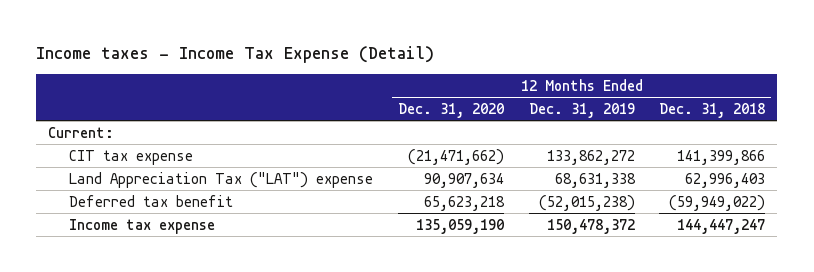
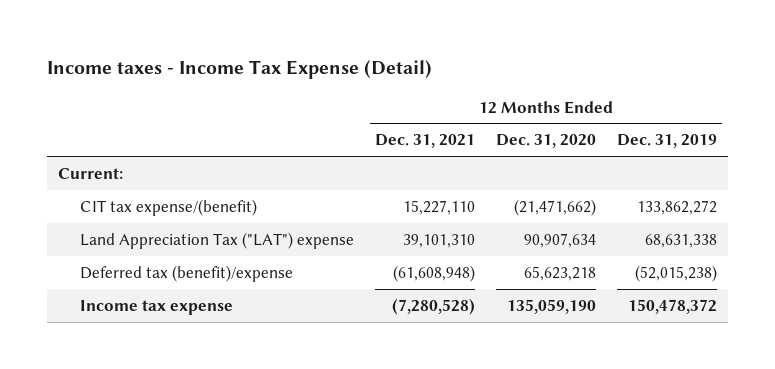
- | 12 Months Ended Dec. 31, 2020 | 12 Months Ended Dec. 31, 2019 | 12 Months Ended Dec. 31, 2018
+ | 12 Months Ended Dec. 31, 2021 | 12 Months Ended Dec. 31, 2020 | 12 Months Ended Dec. 31, 2019
- CIT tax expense | (21,471,662) | 133,862,272 | 141,399,866
+ CIT tax expense/(benefit) | 15,227,110 | (21,471,662) | 133,862,272
- Deferred tax benefit | 65,623,218 | (52,015,238) | (59,949,022)
+ Deferred tax (benefit)/expense | (61,608,948) | 65,623,218 | (52,015,238)

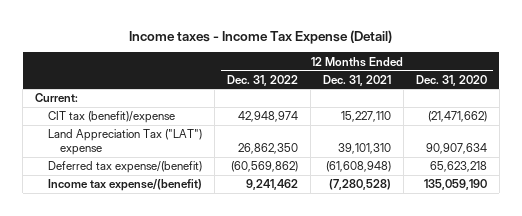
- | 12 Months Ended Dec. 31, 2021 | 12 Months Ended Dec. 31, 2020 | 12 Months Ended Dec. 31, 2019
+ | 12 Months Ended Dec. 31, 2022 | 12 Months Ended Dec. 31, 2021 | 12 Months Ended Dec. 31, 2020
- CIT tax expense/(benefit) | 15,227,110 | (21,471,662) | 133,862,272
+ CIT tax (benefit)/expense | 42,948,974 | 15,227,110 | (21,471,662)
- Deferred tax (benefit)/expense | (61,608,948) | 65,623,218 | (52,015,238)
- Income tax expense | (7,280,528) | 135,059,190 | 150,478,372
+ Deferred tax expense/(benefit) | (60,569,862) | (61,608,948) | 65,623,218
+ Income tax expense/(benefit) | 9,241,462 | (7,280,528) | 135,059,190

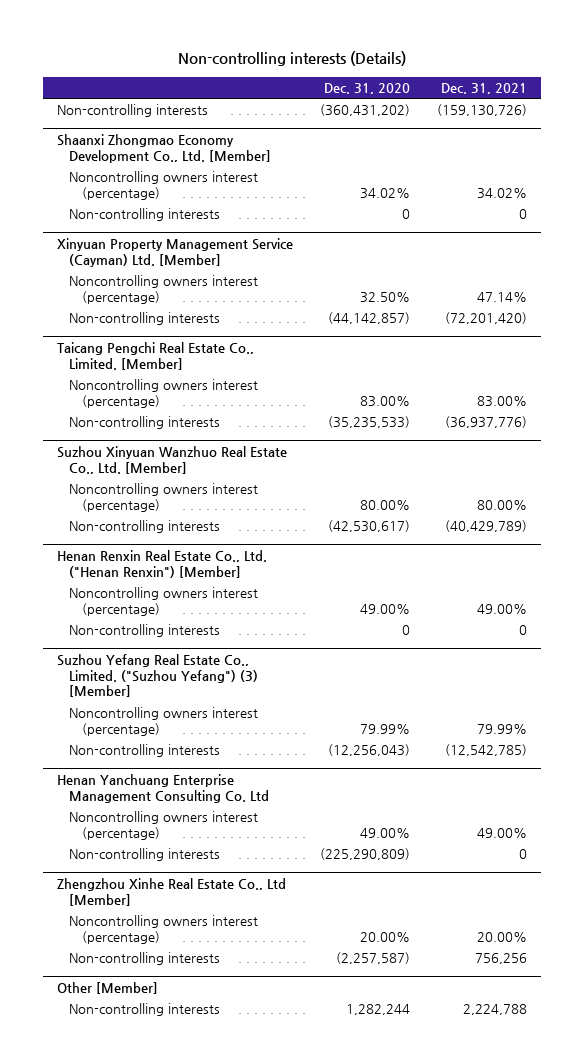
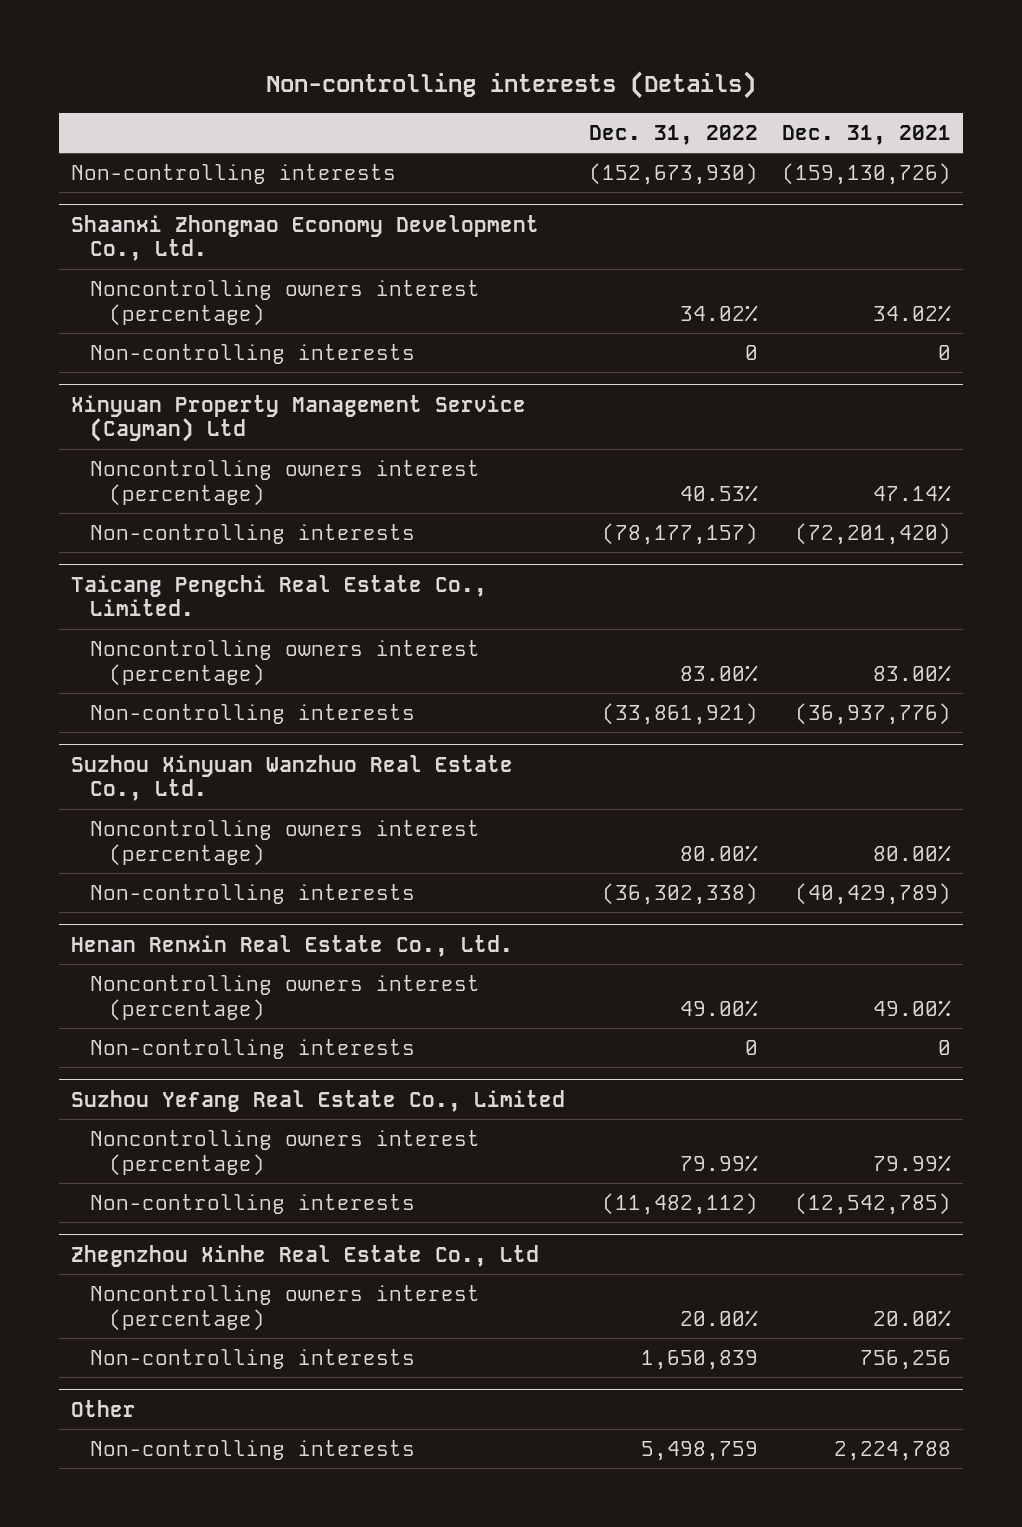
- | Dec. 31, 2020 | Dec. 31, 2021
+ | Dec. 31, 2022 | Dec. 31, 2021
- Shaanxi Zhongmao Economy Development Co., Ltd. [Member]
+ Shaanxi Zhongmao Economy Development Co., Ltd.
- Xinyuan Property Management Service (Cayman) Ltd. [Member]
+ Xinyuan Property Management Service (Cayman) Ltd
- Taicang Pengchi Real Estate Co., Limited. [Member]
+ Taicang Pengchi Real Estate Co., Limited.
- Suzhou Xinyuan Wanzhuo Real Estate Co., Ltd. [Member]
+ Suzhou Xinyuan Wanzhuo Real Estate Co., Ltd.
- Henan Renxin Real Estate Co., Ltd. ("Henan Renxin") [Member]
+ Henan Renxin Real Estate Co., Ltd.
- Suzhou Yefang Real Estate Co., Limited. ("Suzhou Yefang") (3) [Member]
+ Suzhou Yefang Real Estate Co., Limited
- Henan Yanchuang Enterprise Management Consulting Co. Ltd
- Noncontrolling owners interest (percentage) | 49.00% | 49.00%
- Non-controlling interests | (225,290,809) | 0
- Zhengzhou Xinhe Real Estate Co., Ltd [Member]
+ Zhegnzhou Xinhe Real Estate Co., Ltd
- Other [Member]
+ Other

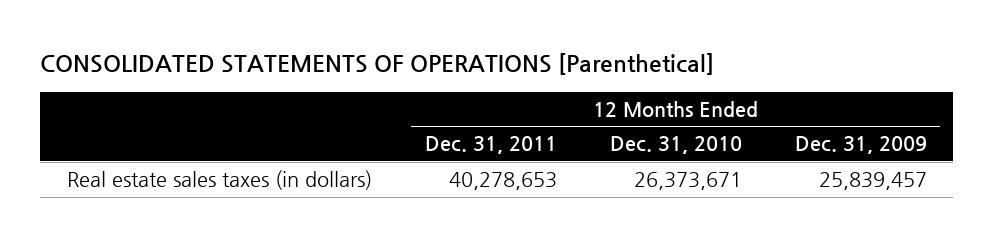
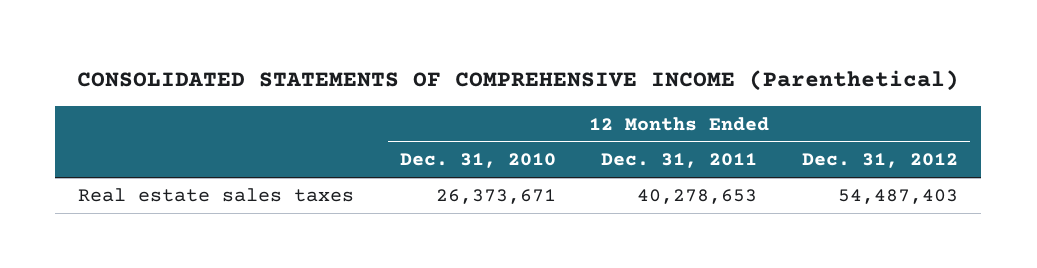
- CONSOLIDATED STATEMENTS OF OPERATIONS [Parenthetical]
+ CONSOLIDATED STATEMENTS OF COMPREHENSIVE INCOME (Parenthetical)
- | 12 Months Ended Dec. 31, 2011 | 12 Months Ended Dec. 31, 2010 | 12 Months Ended Dec. 31, 2009
+ | 12 Months Ended Dec. 31, 2010 | 12 Months Ended Dec. 31, 2011 | 12 Months Ended Dec. 31, 2012
- Real estate sales taxes (in dollars) | 40,278,653 | 26,373,671 | 25,839,457
+ Real estate sales taxes | 26,373,671 | 40,278,653 | 54,487,403

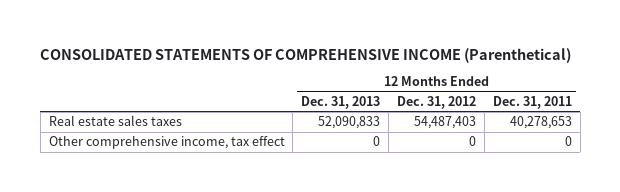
- | 12 Months Ended Dec. 31, 2010 | 12 Months Ended Dec. 31, 2011 | 12 Months Ended Dec. 31, 2012
+ | 12 Months Ended Dec. 31, 2013 | 12 Months Ended Dec. 31, 2012 | 12 Months Ended Dec. 31, 2011
+ Other comprehensive income, tax effect | 0 | 0 | 0

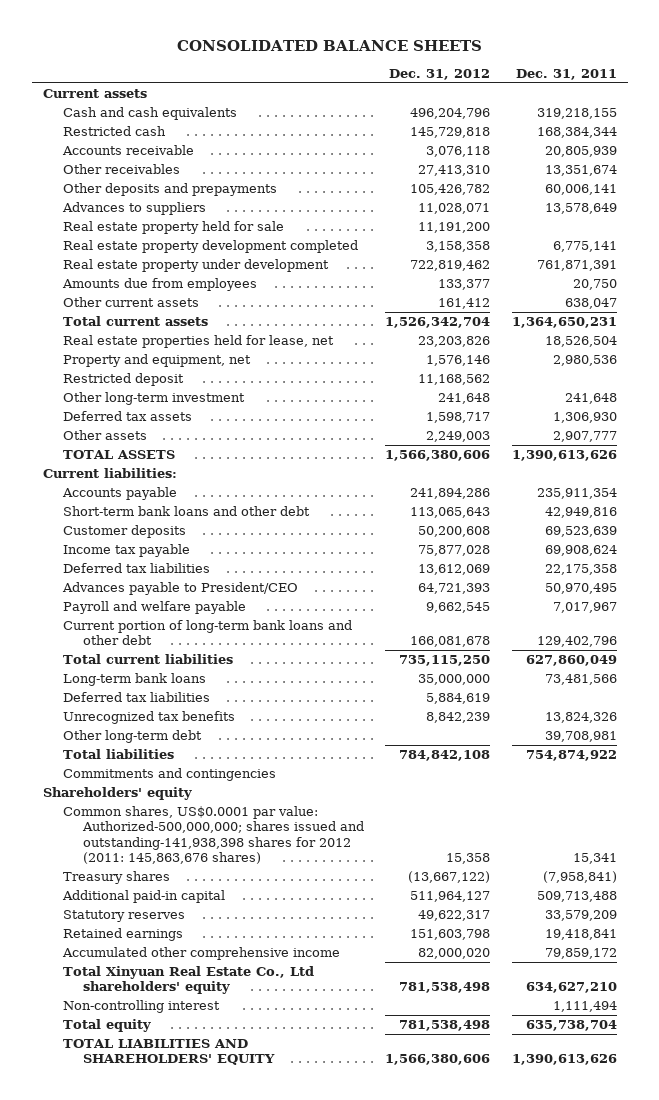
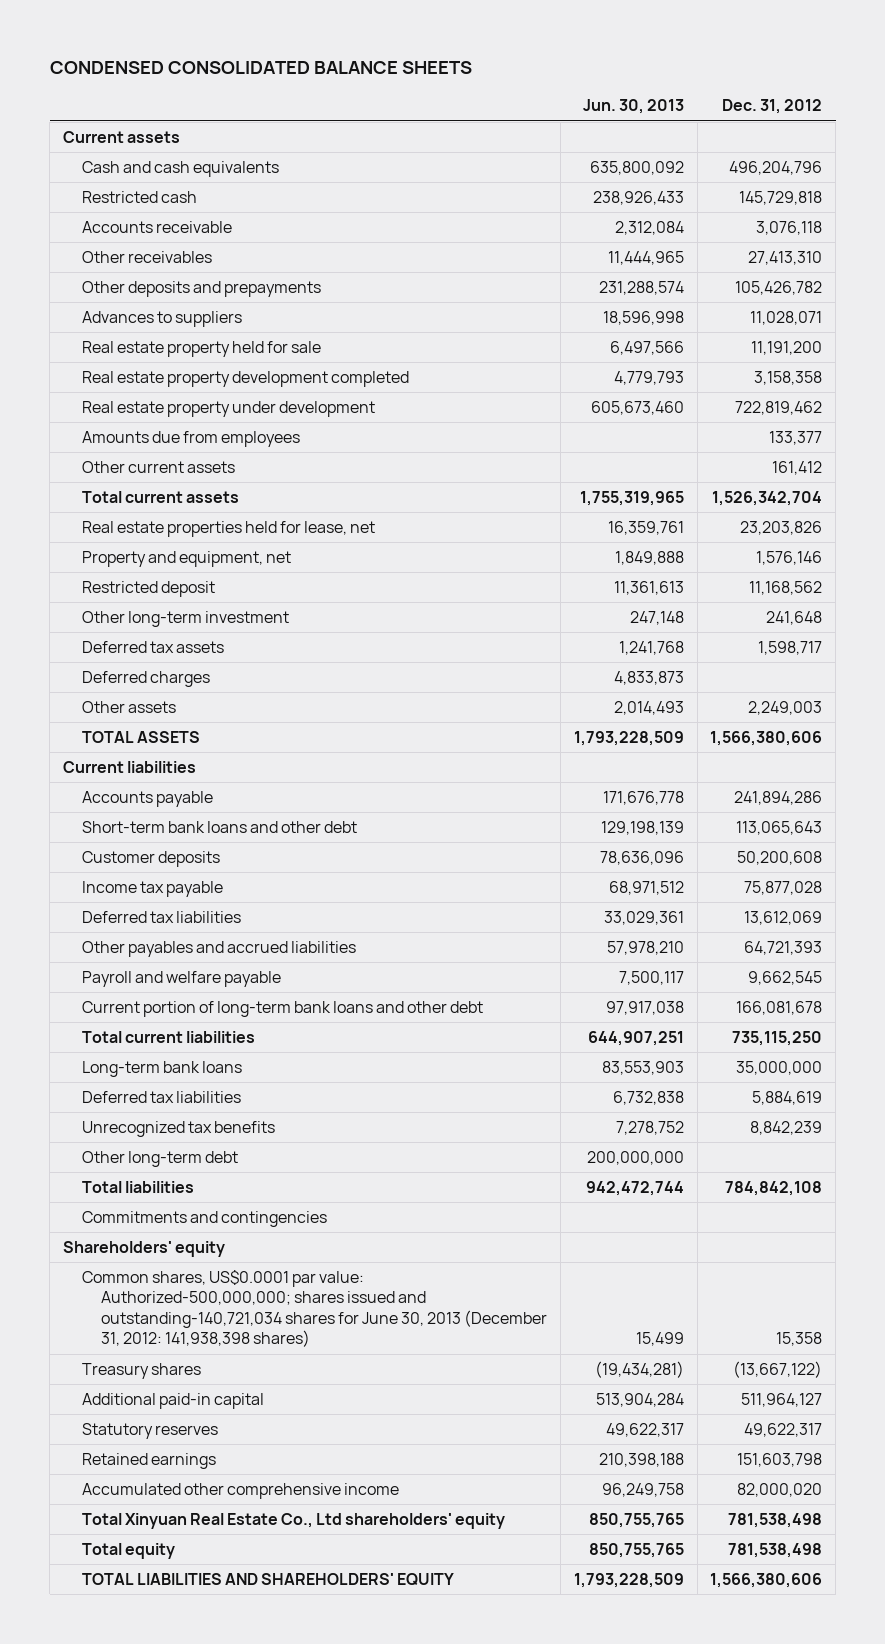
- CONSOLIDATED BALANCE SHEETS
+ CONDENSED CONSOLIDATED BALANCE SHEETS
- | Dec. 31, 2012 | Dec. 31, 2011
+ | Jun. 30, 2013 | Dec. 31, 2012
+ Deferred charges | 4,833,873 |
- Current liabilities:
+ Current liabilities
- Advances payable to President/CEO | 64,721,393 | 50,970,495
+ Other payables and accrued liabilities | 57,978,210 | 64,721,393
- Common shares, US$0.0001 par value: Authorized-500,000,000; shares issued and outstanding-141,938,398 shares for 2012 (2011: 145,863,676 shares) | 15,358 | 15,341
+ Common shares, US$0.0001 par value: Authorized-500,000,000; shares issued and outstanding-140,721,034 shares for June 30, 2013 (December 31, 2012: 141,938,398 shares) | 15,499 | 15,358
- Non-controlling interest | | 1,111,494

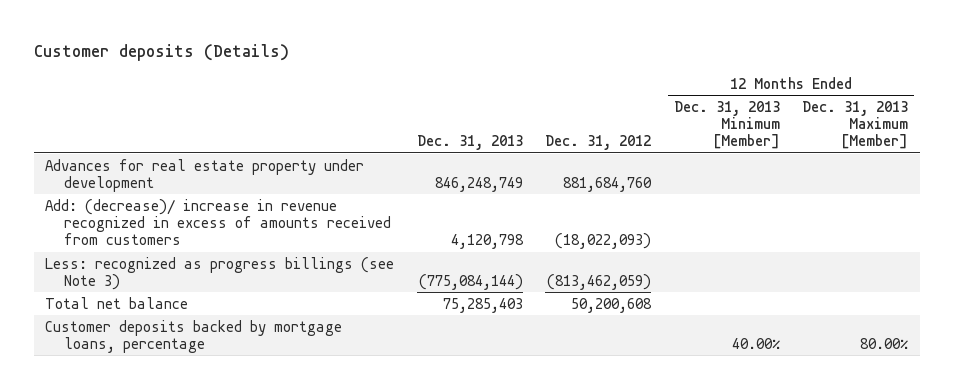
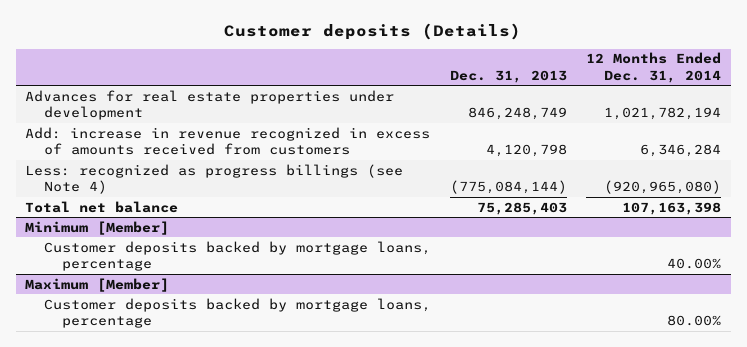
- | Dec. 31, 2013 | Dec. 31, 2012 | 12 Months Ended Dec. 31, 2013 Minimum [Member] | 12 Months Ended Dec. 31, 2013 Maximum [Member]
+ | Dec. 31, 2013 | 12 Months Ended Dec. 31, 2014
- Advances for real estate property under development | 846,248,749 | 881,684,760 | |
- Add: (decrease)/ increase in revenue recognized in excess of amounts received from customers | 4,120,798 | (18,022,093) | |
- Less: recognized as progress billings (see Note 3) | (775,084,144) | (813,462,059) | |
+ Advances for real estate properties under development | 846,248,749 | 1,021,782,194
+ Add: increase in revenue recognized in excess of amounts received from customers | 4,120,798 | 6,346,284
+ Less: recognized as progress billings (see Note 4) | (775,084,144) | (920,965,080)
+ Minimum [Member]
+ Maximum [Member]
+ Customer deposits backed by mortgage loans, percentage | | 80.00%

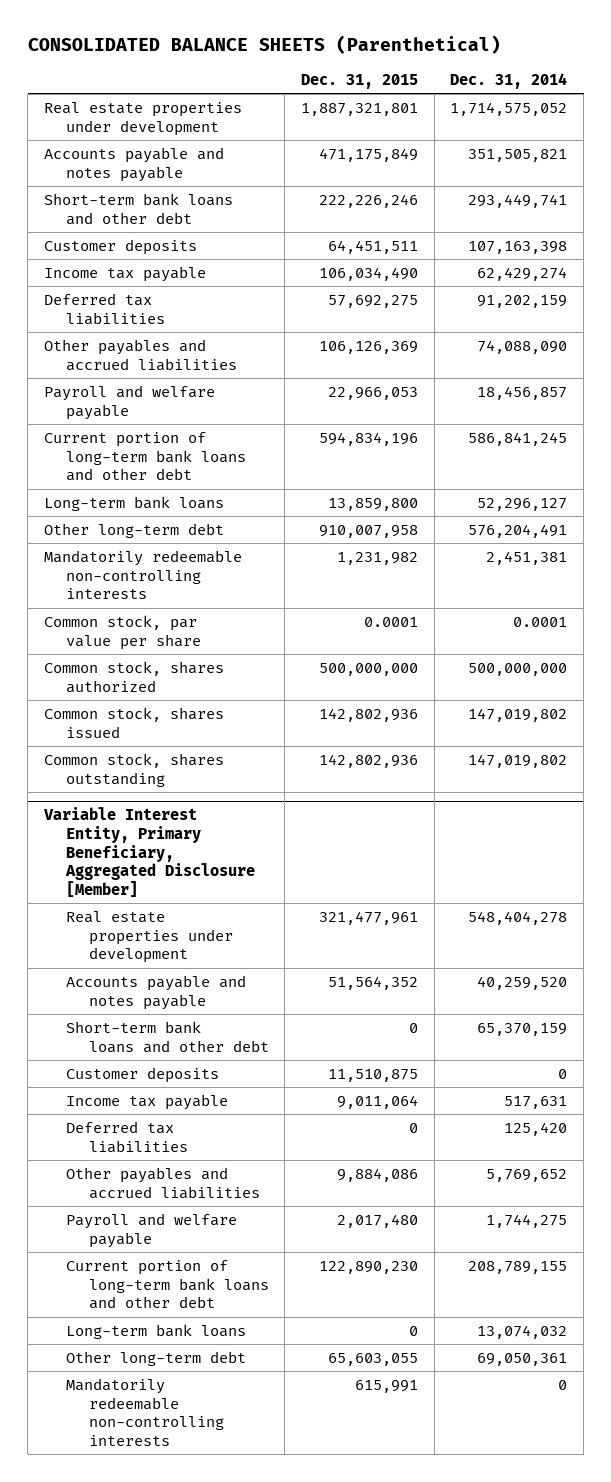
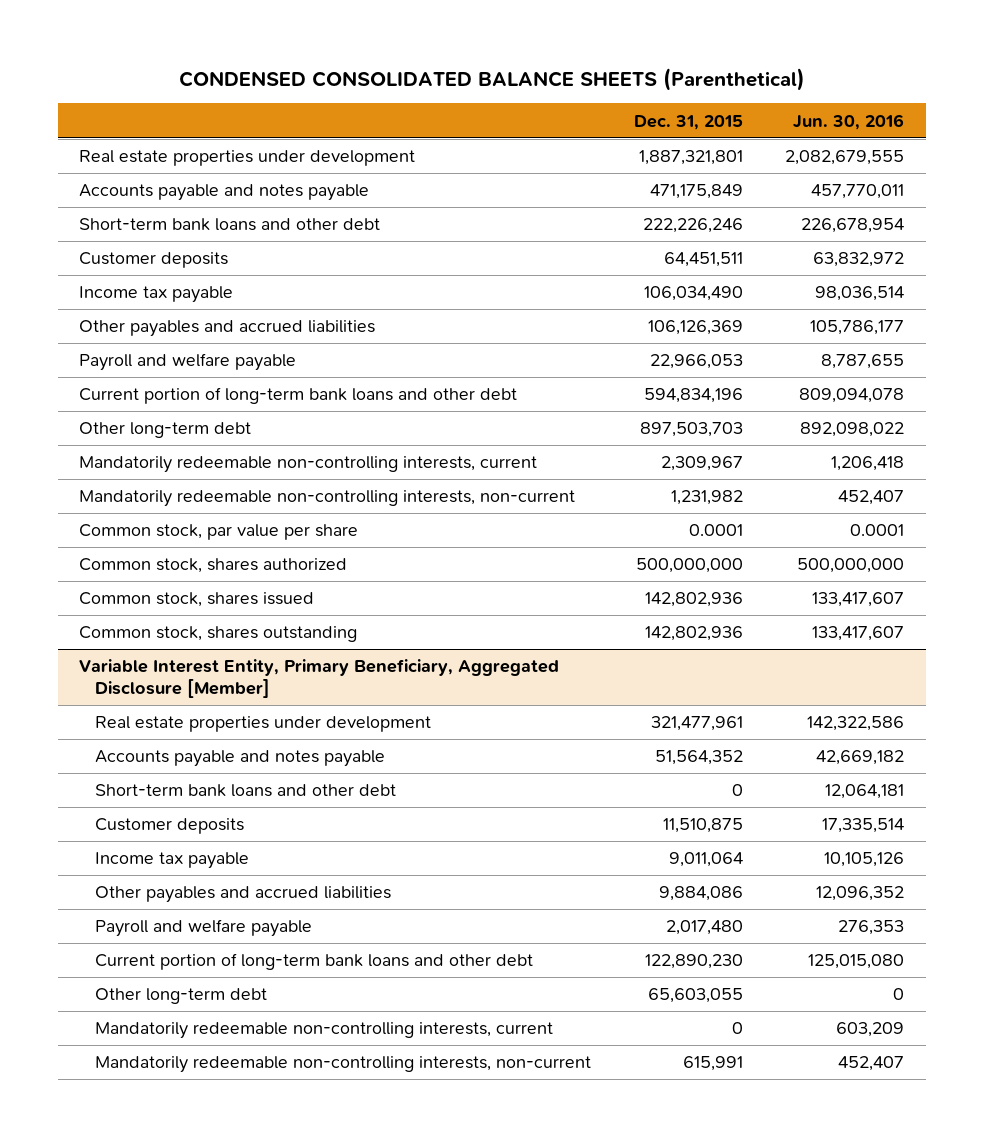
- CONSOLIDATED BALANCE SHEETS (Parenthetical)
+ CONDENSED CONSOLIDATED BALANCE SHEETS (Parenthetical)
- | Dec. 31, 2015 | Dec. 31, 2014
+ | Dec. 31, 2015 | Jun. 30, 2016
- Deferred tax liabilities | 57,692,275 | 91,202,159
- Long-term bank loans | 13,859,800 | 52,296,127
- Other long-term debt | 910,007,958 | 576,204,491
- Mandatorily redeemable non-controlling interests | 1,231,982 | 2,451,381
+ Other long-term debt | 897,503,703 | 892,098,022
+ Mandatorily redeemable non-controlling interests, current | 2,309,967 | 1,206,418
+ Mandatorily redeemable non-controlling interests, non-current | 1,231,982 | 452,407
@ Variable Interest Entity, Primary Beneficiary, Aggregated Disclosure [Member]
- Deferred tax liabilities | 0 | 125,420
- Long-term bank loans | 0 | 13,074,032
- Mandatorily redeemable non-controlling interests | 615,991 | 0
+ Mandatorily redeemable non-controlling interests, current | 0 | 603,209
+ Mandatorily redeemable non-controlling interests, non-current | 615,991 | 452,407

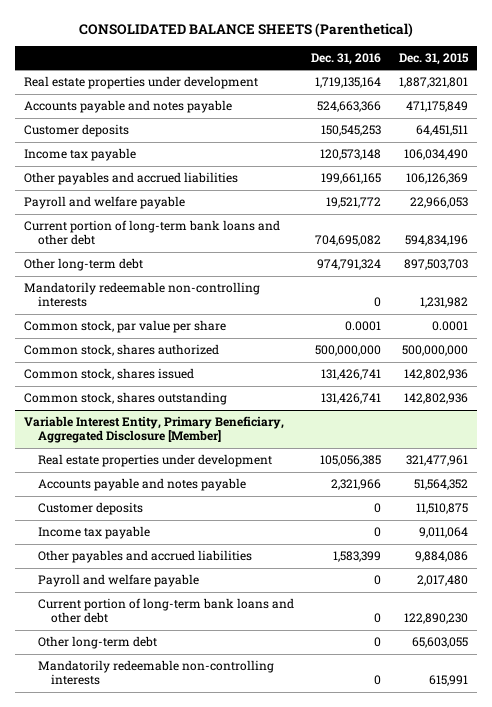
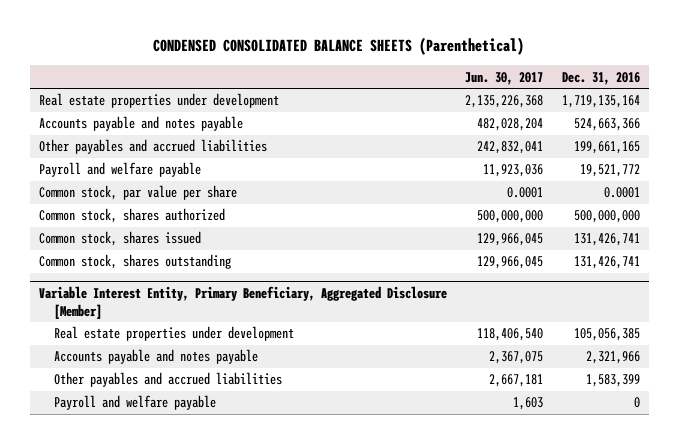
- CONSOLIDATED BALANCE SHEETS (Parenthetical)
+ CONDENSED CONSOLIDATED BALANCE SHEETS (Parenthetical)
- | Dec. 31, 2016 | Dec. 31, 2015
+ | Jun. 30, 2017 | Dec. 31, 2016
- Customer deposits | 150,545,253 | 64,451,511
- Income tax payable | 120,573,148 | 106,034,490
- Current portion of long-term bank loans and other debt | 704,695,082 | 594,834,196
- Other long-term debt | 974,791,324 | 897,503,703
- Mandatorily redeemable non-controlling interests | 0 | 1,231,982
@ Variable Interest Entity, Primary Beneficiary, Aggregated Disclosure [Member]
- Customer deposits | 0 | 11,510,875
- Income tax payable | 0 | 9,011,064
- Current portion of long-term bank loans and other debt | 0 | 122,890,230
- Other long-term debt | 0 | 65,603,055
- Mandatorily redeemable non-controlling interests | 0 | 615,991

